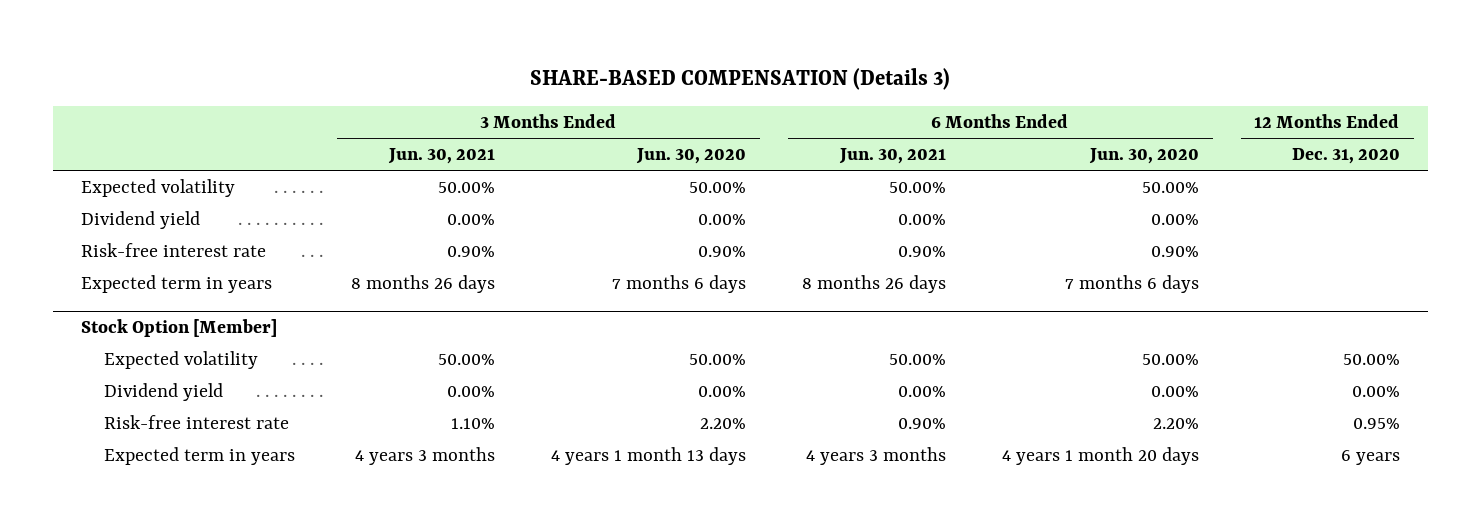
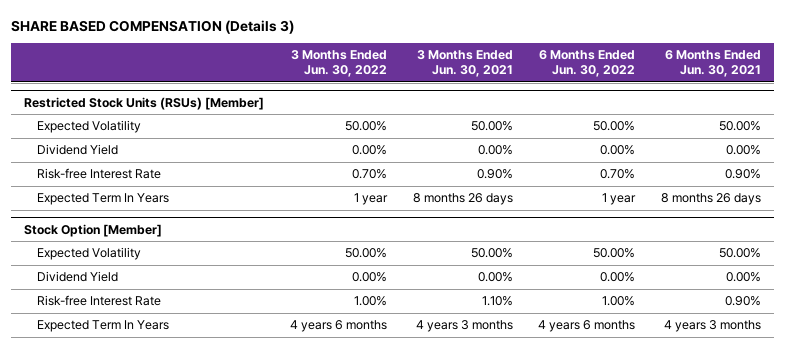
- SHARE-BASED COMPENSATION (Details 3)
+ SHARE BASED COMPENSATION (Details 3)
- | 3 Months Ended Jun. 30, 2021 | 3 Months Ended Jun. 30, 2020 | 6 Months Ended Jun. 30, 2021 | 6 Months Ended Jun. 30, 2020 | 12 Months Ended Dec. 31, 2020
+ | 3 Months Ended Jun. 30, 2022 | 3 Months Ended Jun. 30, 2021 | 6 Months Ended Jun. 30, 2022 | 6 Months Ended Jun. 30, 2021
- Expected volatility | 50.00% | 50.00% | 50.00% | 50.00% |
- Dividend yield | 0.00% | 0.00% | 0.00% | 0.00% |
- Risk-free interest rate | 0.90% | 0.90% | 0.90% | 0.90% |
- Expected term in years | 8 months 26 days | 7 months 6 days | 8 months 26 days | 7 months 6 days |
+ Restricted Stock Units (RSUs) [Member]
+ Expected Volatility | 50.00% | 50.00% | 50.00% | 50.00%
+ Dividend Yield | 0.00% | 0.00% | 0.00% | 0.00%
+ Risk-free Interest Rate | 0.70% | 0.90% | 0.70% | 0.90%
+ Expected Term In Years | 1 year | 8 months 26 days | 1 year | 8 months 26 days
@ Stock Option [Member]
- Expected volatility | 50.00% | 50.00% | 50.00% | 50.00% | 50.00%
- Dividend yield | 0.00% | 0.00% | 0.00% | 0.00% | 0.00%
- Risk-free interest rate | 1.10% | 2.20% | 0.90% | 2.20% | 0.95%
- Expected term in years | 4 years 3 months | 4 years 1 month 13 days | 4 years 3 months | 4 years 1 month 20 days | 6 years
+ Expected Volatility | 50.00% | 50.00% | 50.00% | 50.00%
+ Dividend Yield | 0.00% | 0.00% | 0.00% | 0.00%
+ Risk-free Interest Rate | 1.00% | 1.10% | 1.00% | 0.90%
+ Expected Term In Years | 4 years 6 months | 4 years 3 months | 4 years 6 months | 4 years 3 months

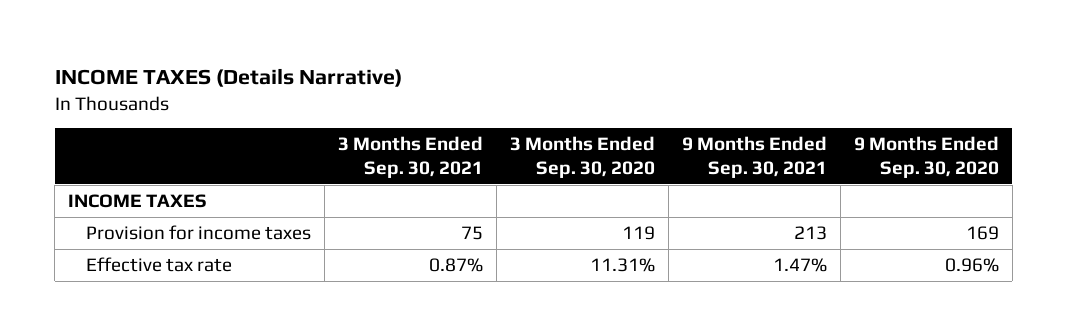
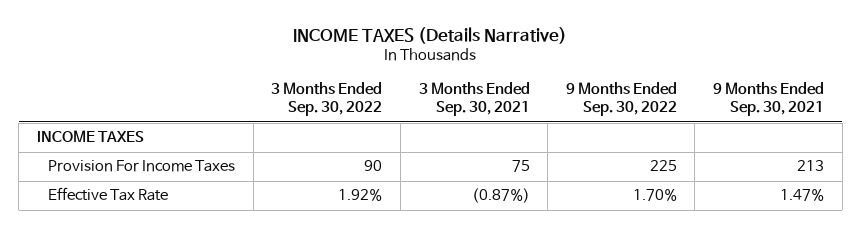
- | 3 Months Ended Sep. 30, 2021 | 3 Months Ended Sep. 30, 2020 | 9 Months Ended Sep. 30, 2021 | 9 Months Ended Sep. 30, 2020
+ | 3 Months Ended Sep. 30, 2022 | 3 Months Ended Sep. 30, 2021 | 9 Months Ended Sep. 30, 2022 | 9 Months Ended Sep. 30, 2021
- Provision for income taxes | 75 | 119 | 213 | 169
- Effective tax rate | 0.87% | 11.31% | 1.47% | 0.96%
+ Provision For Income Taxes | 90 | 75 | 225 | 213
+ Effective Tax Rate | 1.92% | (0.87%) | 1.70% | 1.47%

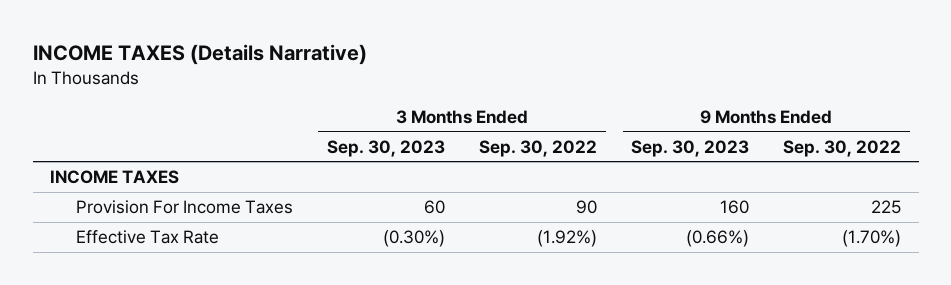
- | 3 Months Ended Sep. 30, 2022 | 3 Months Ended Sep. 30, 2021 | 9 Months Ended Sep. 30, 2022 | 9 Months Ended Sep. 30, 2021
+ | 3 Months Ended Sep. 30, 2023 | 3 Months Ended Sep. 30, 2022 | 9 Months Ended Sep. 30, 2023 | 9 Months Ended Sep. 30, 2022
- Effective Tax Rate | 1.92% | (0.87%) | 1.70% | 1.47%
+ Effective Tax Rate | (0.30%) | (1.92%) | (0.66%) | (1.70%)

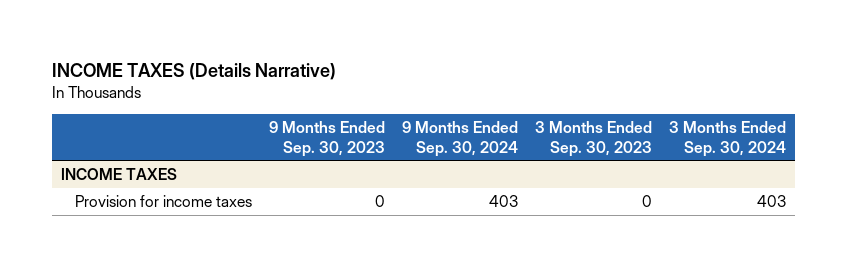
- | 3 Months Ended Sep. 30, 2023 | 3 Months Ended Sep. 30, 2022 | 9 Months Ended Sep. 30, 2023 | 9 Months Ended Sep. 30, 2022
+ | 9 Months Ended Sep. 30, 2023 | 9 Months Ended Sep. 30, 2024 | 3 Months Ended Sep. 30, 2023 | 3 Months Ended Sep. 30, 2024
- Provision For Income Taxes | 60 | 90 | 160 | 225
- Effective Tax Rate | (0.30%) | (1.92%) | (0.66%) | (1.70%)
+ Provision for income taxes | 0 | 403 | 0 | 403

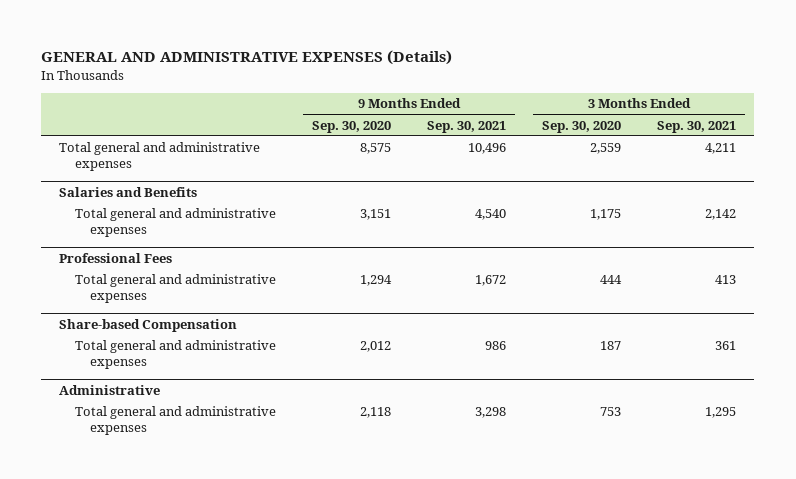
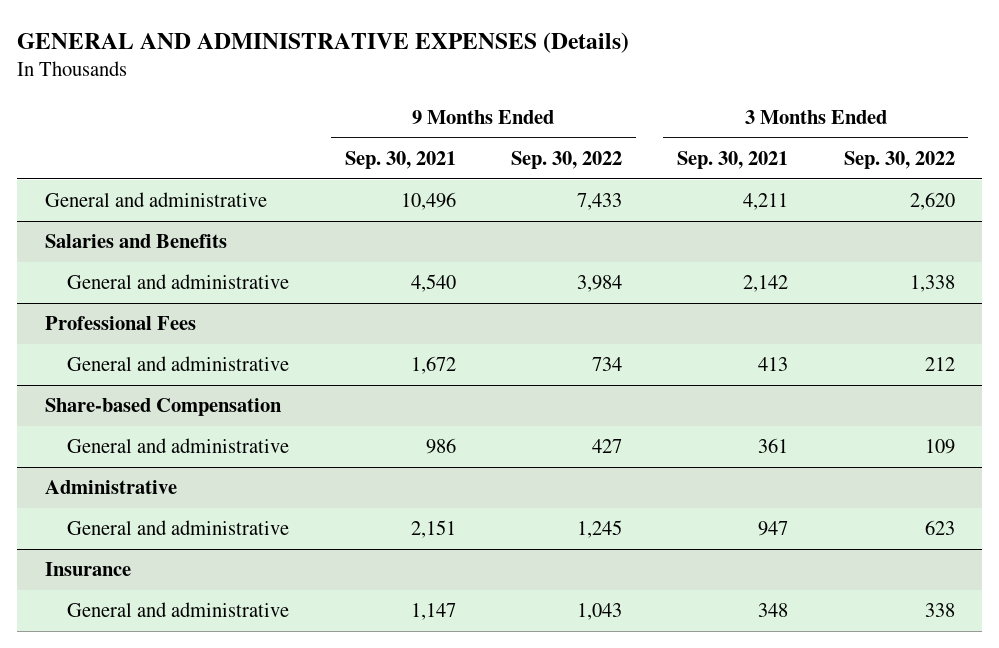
- | 9 Months Ended Sep. 30, 2020 | 9 Months Ended Sep. 30, 2021 | 3 Months Ended Sep. 30, 2020 | 3 Months Ended Sep. 30, 2021
+ | 9 Months Ended Sep. 30, 2021 | 9 Months Ended Sep. 30, 2022 | 3 Months Ended Sep. 30, 2021 | 3 Months Ended Sep. 30, 2022
- Total general and administrative expenses | 8,575 | 10,496 | 2,559 | 4,211
+ General and administrative | 10,496 | 7,433 | 4,211 | 2,620
@ Salaries and Benefits
- Total general and administrative expenses | 3,151 | 4,540 | 1,175 | 2,142
+ General and administrative | 4,540 | 3,984 | 2,142 | 1,338
@ Professional Fees
- Total general and administrative expenses | 1,294 | 1,672 | 444 | 413
+ General and administrative | 1,672 | 734 | 413 | 212
@ Share-based Compensation
- Total general and administrative expenses | 2,012 | 986 | 187 | 361
+ General and administrative | 986 | 427 | 361 | 109
@ Administrative
- Total general and administrative expenses | 2,118 | 3,298 | 753 | 1,295
+ General and administrative | 2,151 | 1,245 | 947 | 623
+ Insurance
+ General and administrative | 1,147 | 1,043 | 348 | 338

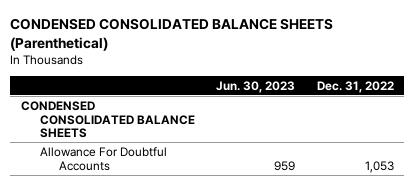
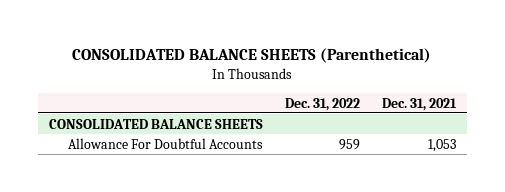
- CONDENSED CONSOLIDATED BALANCE SHEETS (Parenthetical)
+ CONSOLIDATED BALANCE SHEETS (Parenthetical)
- | Jun. 30, 2023 | Dec. 31, 2022
+ | Dec. 31, 2022 | Dec. 31, 2021
- CONDENSED CONSOLIDATED BALANCE SHEETS
- Allowance For Doubtful Accounts | 959 | 1,053
+ CONSOLIDATED BALANCE SHEETS
+ Allowance For Doubtful Accounts | 959 | 1,053

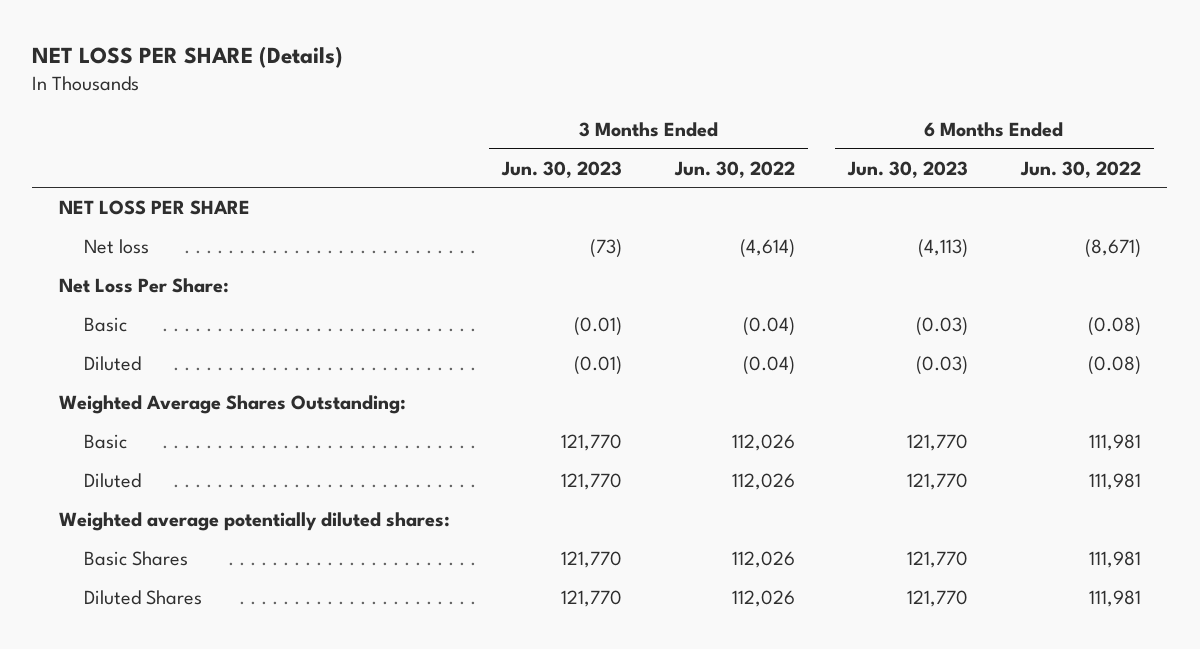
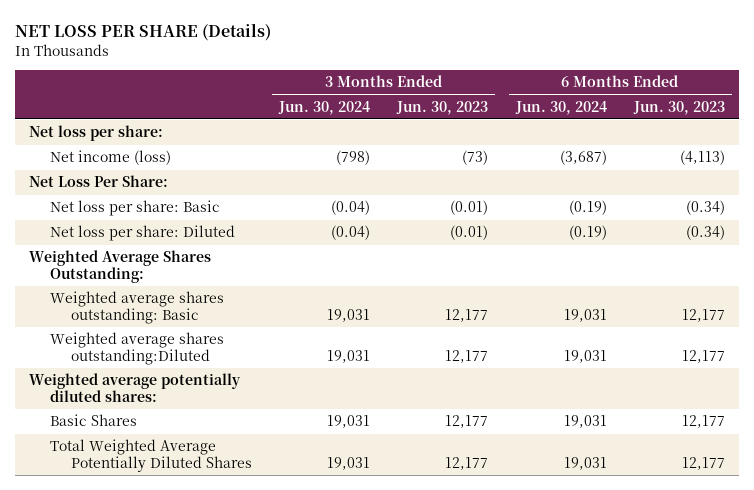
- | 3 Months Ended Jun. 30, 2023 | 3 Months Ended Jun. 30, 2022 | 6 Months Ended Jun. 30, 2023 | 6 Months Ended Jun. 30, 2022
+ | 3 Months Ended Jun. 30, 2024 | 3 Months Ended Jun. 30, 2023 | 6 Months Ended Jun. 30, 2024 | 6 Months Ended Jun. 30, 2023
- NET LOSS PER SHARE
- Net loss | (73) | (4,614) | (4,113) | (8,671)
+ Net loss per share:
+ Net income (loss) | (798) | (73) | (3,687) | (4,113)
- Basic | (0.01) | (0.04) | (0.03) | (0.08)
- Diluted | (0.01) | (0.04) | (0.03) | (0.08)
+ Net loss per share: Basic | (0.04) | (0.01) | (0.19) | (0.34)
+ Net loss per share: Diluted | (0.04) | (0.01) | (0.19) | (0.34)
- Basic | 121,770 | 112,026 | 121,770 | 111,981
- Diluted | 121,770 | 112,026 | 121,770 | 111,981
+ Weighted average shares outstanding: Basic | 19,031 | 12,177 | 19,031 | 12,177
+ Weighted average shares outstanding:Diluted | 19,031 | 12,177 | 19,031 | 12,177
- Basic Shares | 121,770 | 112,026 | 121,770 | 111,981
- Diluted Shares | 121,770 | 112,026 | 121,770 | 111,981
+ Basic Shares | 19,031 | 12,177 | 19,031 | 12,177
+ Total Weighted Average Potentially Diluted Shares | 19,031 | 12,177 | 19,031 | 12,177

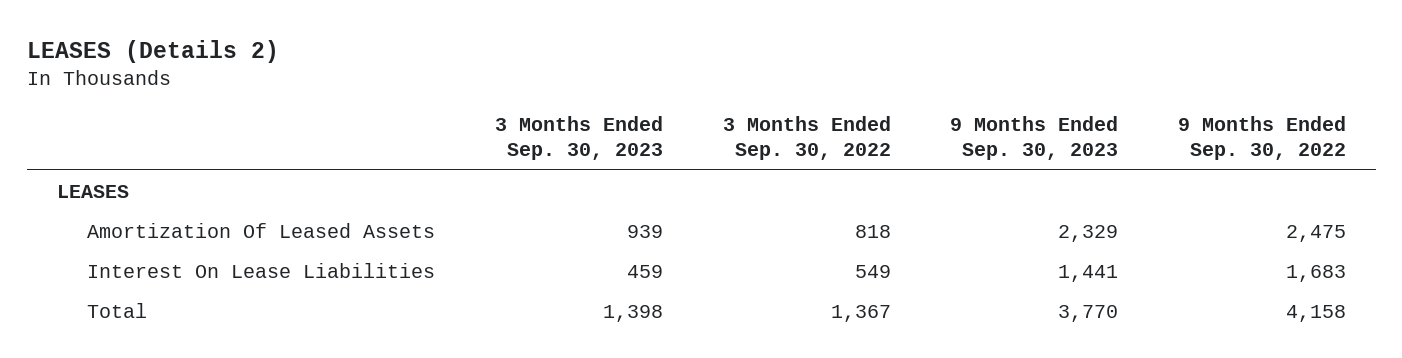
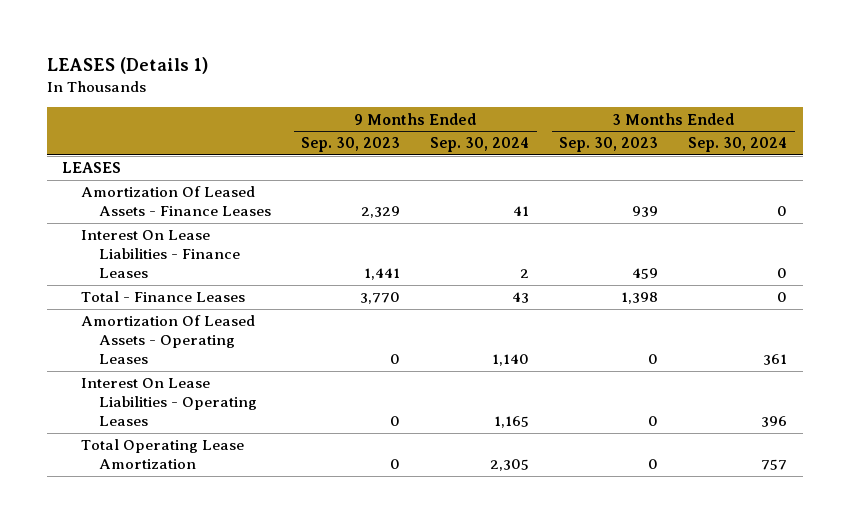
- LEASES (Details 2)
+ LEASES (Details 1)
- | 3 Months Ended Sep. 30, 2023 | 3 Months Ended Sep. 30, 2022 | 9 Months Ended Sep. 30, 2023 | 9 Months Ended Sep. 30, 2022
+ | 9 Months Ended Sep. 30, 2023 | 9 Months Ended Sep. 30, 2024 | 3 Months Ended Sep. 30, 2023 | 3 Months Ended Sep. 30, 2024
- Amortization Of Leased Assets | 939 | 818 | 2,329 | 2,475
- Interest On Lease Liabilities | 459 | 549 | 1,441 | 1,683
- Total | 1,398 | 1,367 | 3,770 | 4,158
+ Amortization Of Leased Assets - Finance Leases | 2,329 | 41 | 939 | 0
+ Interest On Lease Liabilities - Finance Leases | 1,441 | 2 | 459 | 0
+ Total - Finance Leases | 3,770 | 43 | 1,398 | 0
+ Amortization Of Leased Assets - Operating Leases | 0 | 1,140 | 0 | 361
+ Interest On Lease Liabilities - Operating Leases | 0 | 1,165 | 0 | 396
+ Total Operating Lease Amortization | 0 | 2,305 | 0 | 757

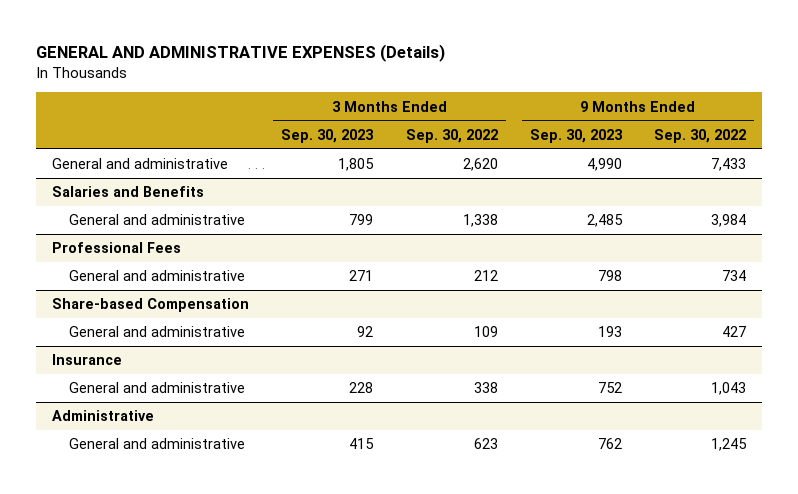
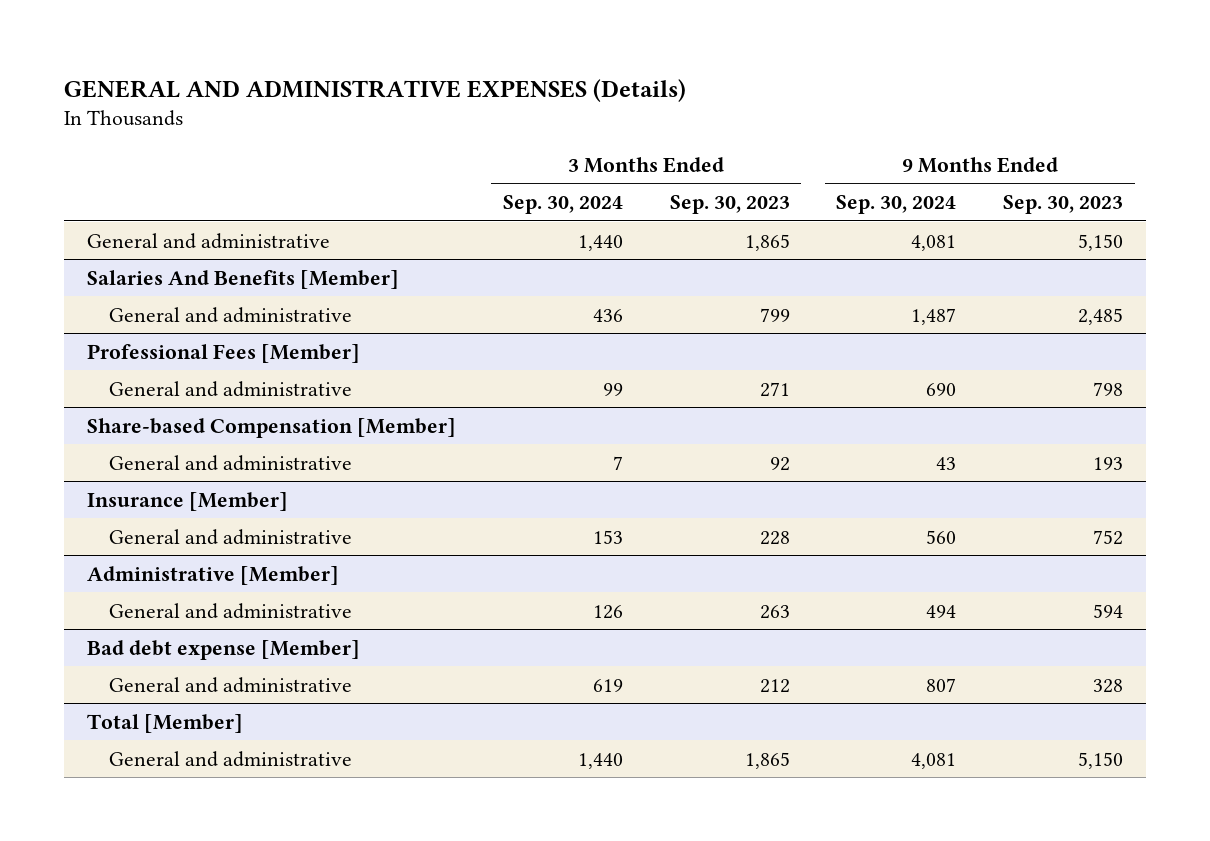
- | 3 Months Ended Sep. 30, 2023 | 3 Months Ended Sep. 30, 2022 | 9 Months Ended Sep. 30, 2023 | 9 Months Ended Sep. 30, 2022
+ | 3 Months Ended Sep. 30, 2024 | 3 Months Ended Sep. 30, 2023 | 9 Months Ended Sep. 30, 2024 | 9 Months Ended Sep. 30, 2023
- General and administrative | 1,805 | 2,620 | 4,990 | 7,433
- Salaries and Benefits
+ General and administrative | 1,440 | 1,865 | 4,081 | 5,150
+ Salaries And Benefits [Member]
- Professional Fees
+ Professional Fees [Member]
- Share-based Compensation
+ Share-based Compensation [Member]
- Insurance
+ Insurance [Member]
- Administrative
- General and administrative | 415 | 623 | 762 | 1,245
+ Administrative [Member]
+ General and administrative | 126 | 263 | 494 | 594
+ Bad debt expense [Member]
+ General and administrative | 619 | 212 | 807 | 328
+ Total [Member]
+ General and administrative | 1,440 | 1,865 | 4,081 | 5,150

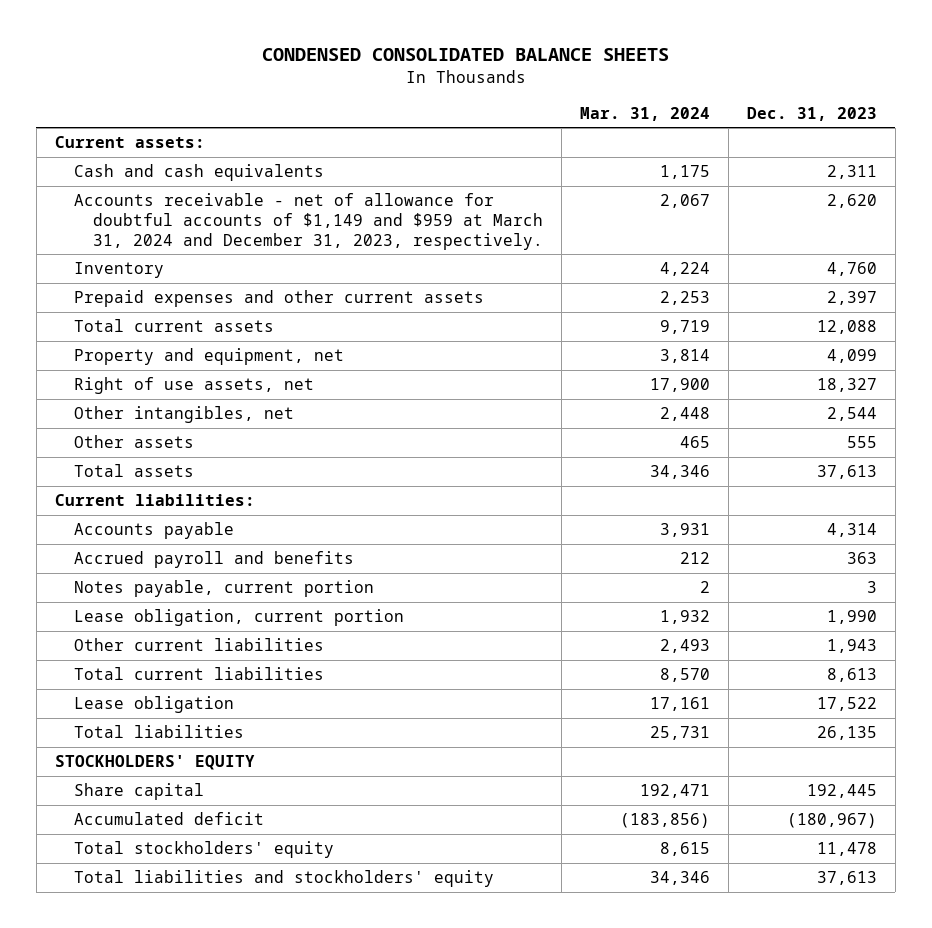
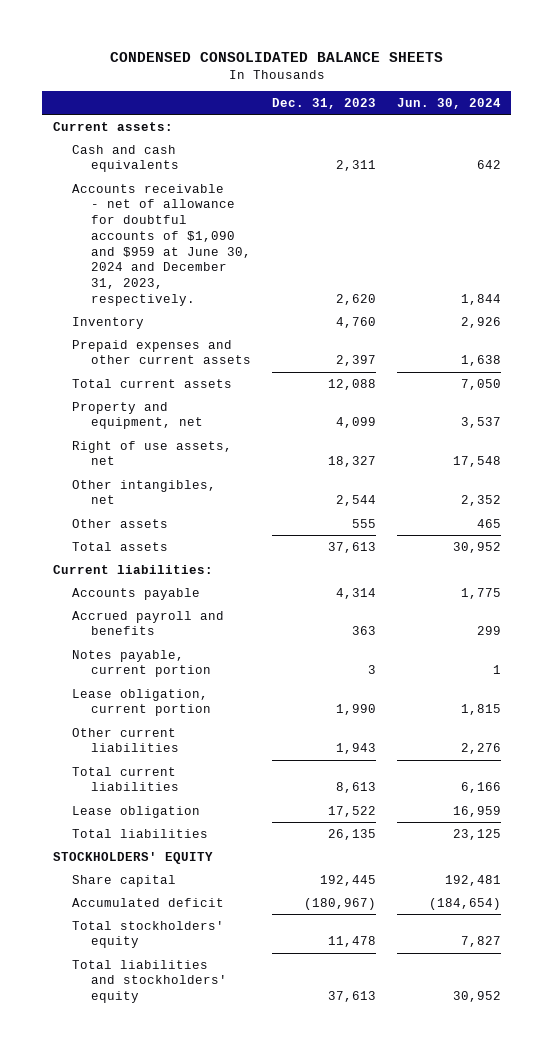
- | Mar. 31, 2024 | Dec. 31, 2023
+ | Dec. 31, 2023 | Jun. 30, 2024
- Accounts receivable - net of allowance for doubtful accounts of $1,149 and $959 at March 31, 2024 and December 31, 2023, respectively. | 2,067 | 2,620
+ Accounts receivable - net of allowance for doubtful accounts of $1,090 and $959 at June 30, 2024 and December 31, 2023, respectively. | 2,620 | 1,844

